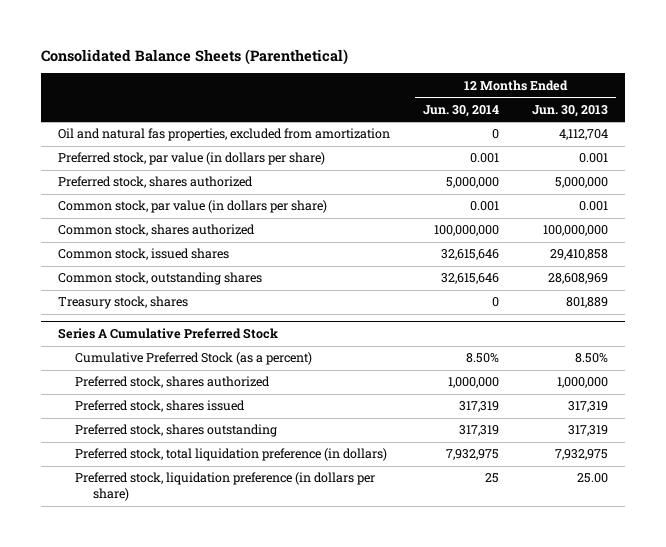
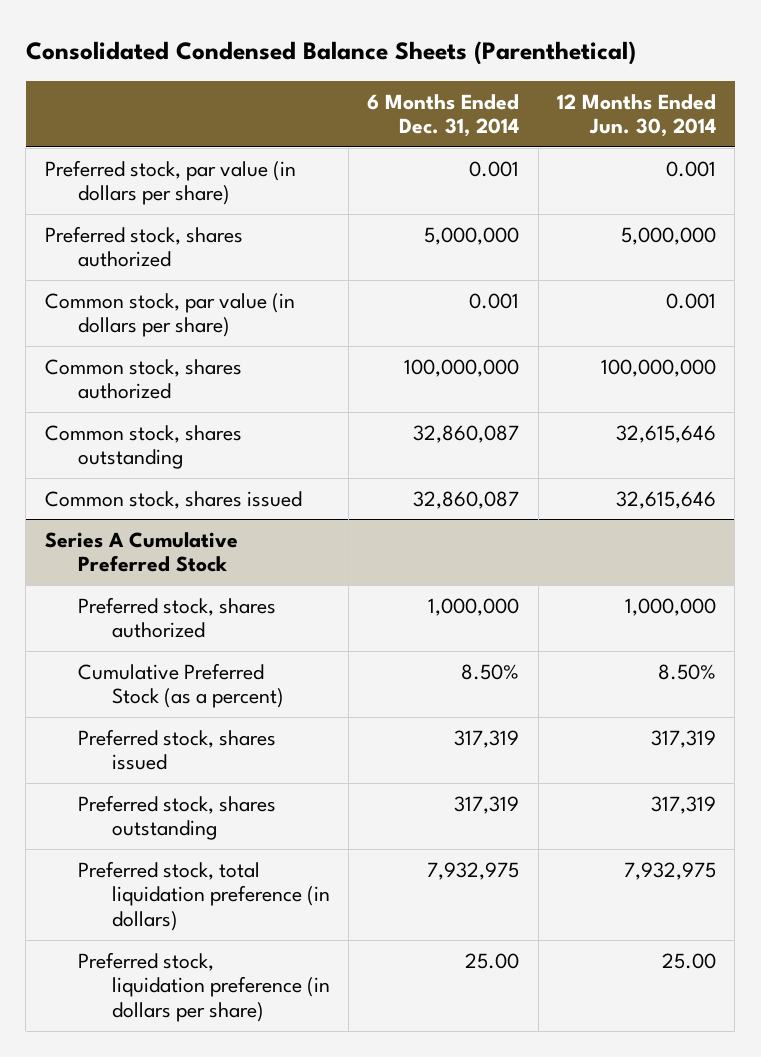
- Consolidated Balance Sheets (Parenthetical)
+ Consolidated Condensed Balance Sheets (Parenthetical)
- | 12 Months Ended Jun. 30, 2014 | 12 Months Ended Jun. 30, 2013
+ | 6 Months Ended Dec. 31, 2014 | 12 Months Ended Jun. 30, 2014
- Oil and natural fas properties, excluded from amortization | 0 | 4,112,704
- Common stock, issued shares | 32,615,646 | 29,410,858
- Common stock, outstanding shares | 32,615,646 | 28,608,969
- Treasury stock, shares | 0 | 801,889
+ Common stock, shares outstanding | 32,860,087 | 32,615,646
+ Common stock, shares issued | 32,860,087 | 32,615,646
@ Series A Cumulative Preferred Stock
moved down: Cumulative Preferred Stock (as a percent) | 8.50% | 8.50%
- Preferred stock, liquidation preference (in dollars per share) | 25 | 25.00
+ Preferred stock, liquidation preference (in dollars per share) | 25.00 | 25.00

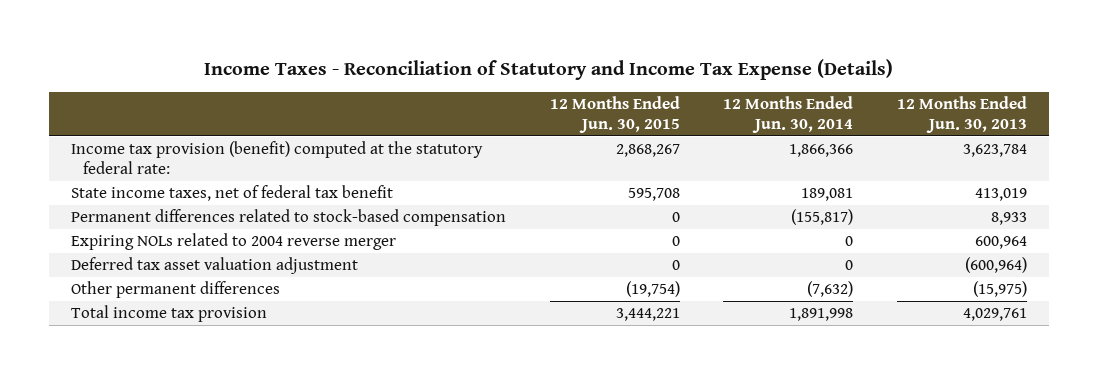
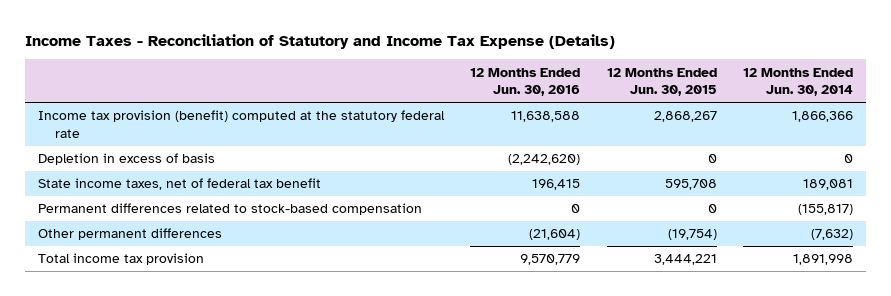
- | 12 Months Ended Jun. 30, 2015 | 12 Months Ended Jun. 30, 2014 | 12 Months Ended Jun. 30, 2013
+ | 12 Months Ended Jun. 30, 2016 | 12 Months Ended Jun. 30, 2015 | 12 Months Ended Jun. 30, 2014
- Income tax provision (benefit) computed at the statutory federal rate: | 2,868,267 | 1,866,366 | 3,623,784
+ Income tax provision (benefit) computed at the statutory federal rate | 11,638,588 | 2,868,267 | 1,866,366
+ Depletion in excess of basis | (2,242,620) | 0 | 0
- Expiring NOLs related to 2004 reverse merger | 0 | 0 | 600,964
- Deferred tax asset valuation adjustment | 0 | 0 | (600,964)

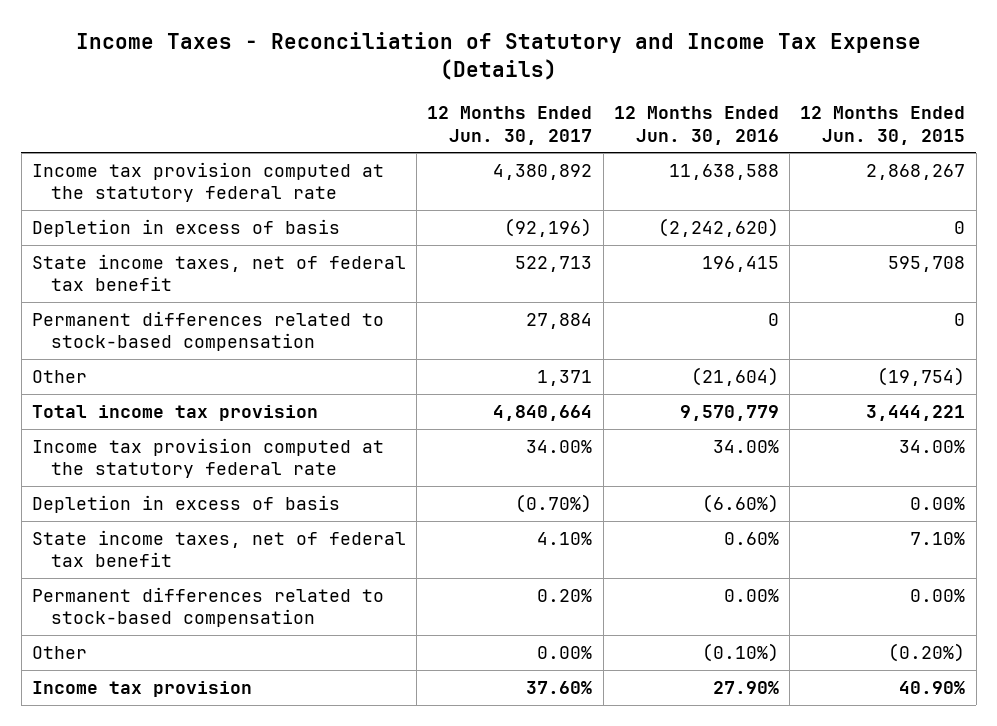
- | 12 Months Ended Jun. 30, 2016 | 12 Months Ended Jun. 30, 2015 | 12 Months Ended Jun. 30, 2014
+ | 12 Months Ended Jun. 30, 2017 | 12 Months Ended Jun. 30, 2016 | 12 Months Ended Jun. 30, 2015
- Income tax provision (benefit) computed at the statutory federal rate | 11,638,588 | 2,868,267 | 1,866,366
+ Income tax provision computed at the statutory federal rate | 4,380,892 | 11,638,588 | 2,868,267
- Other permanent differences | (21,604) | (19,754) | (7,632)
+ Other | 1,371 | (21,604) | (19,754)
+ Income tax provision computed at the statutory federal rate | 34.00% | 34.00% | 34.00%
+ Depletion in excess of basis | (0.70%) | (6.60%) | 0.00%
+ State income taxes, net of federal tax benefit | 4.10% | 0.60% | 7.10%
+ Permanent differences related to stock-based compensation | 0.20% | 0.00% | 0.00%
+ Other | 0.00% | (0.10%) | (0.20%)
+ Income tax provision | 37.60% | 27.90% | 40.90%

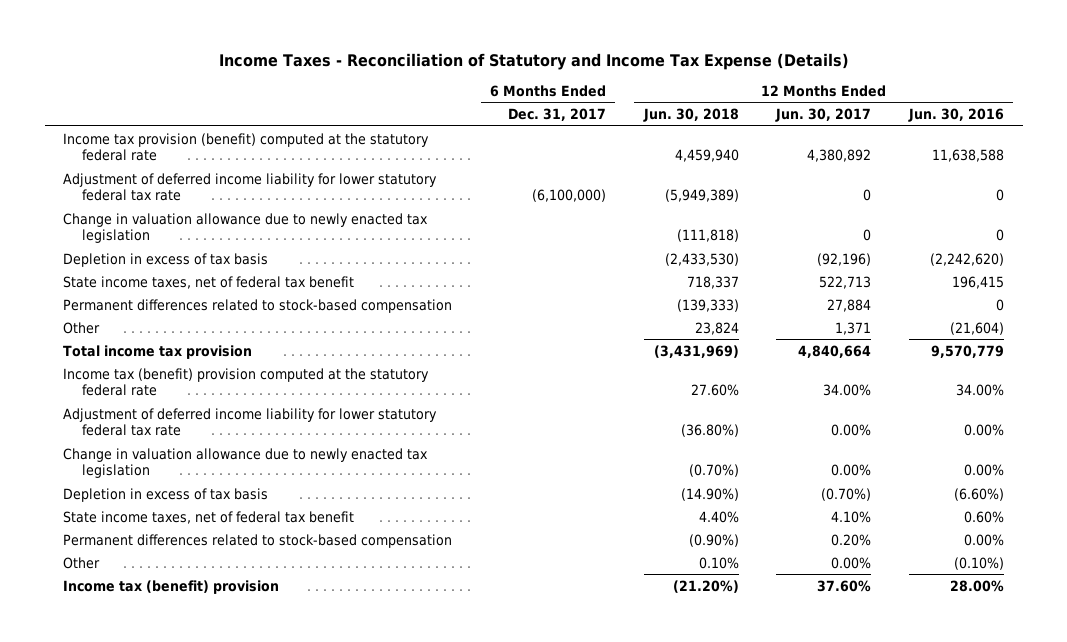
- | 12 Months Ended Jun. 30, 2017 | 12 Months Ended Jun. 30, 2016 | 12 Months Ended Jun. 30, 2015
+ | 6 Months Ended Dec. 31, 2017 | 12 Months Ended Jun. 30, 2018 | 12 Months Ended Jun. 30, 2017 | 12 Months Ended Jun. 30, 2016
- Income tax provision computed at the statutory federal rate | 4,380,892 | 11,638,588 | 2,868,267
- Depletion in excess of basis | (92,196) | (2,242,620) | 0
+ Income tax provision (benefit) computed at the statutory federal rate | | 4,459,940 | 4,380,892 | 11,638,588
+ Adjustment of deferred income liability for lower statutory federal tax rate | (6,100,000) | (5,949,389) | 0 | 0
+ Change in valuation allowance due to newly enacted tax legislation | | (111,818) | 0 | 0
+ Depletion in excess of tax basis | | (2,433,530) | (92,196) | (2,242,620)
- Income tax provision computed at the statutory federal rate | 34.00% | 34.00% | 34.00%
- Depletion in excess of basis | (0.70%) | (6.60%) | 0.00%
+ Income tax (benefit) provision computed at the statutory federal rate | | 27.60% | 34.00% | 34.00%
+ Adjustment of deferred income liability for lower statutory federal tax rate | | (36.80%) | 0.00% | 0.00%
+ Change in valuation allowance due to newly enacted tax legislation | | (0.70%) | 0.00% | 0.00%
+ Depletion in excess of tax basis | | (14.90%) | (0.70%) | (6.60%)
- Income tax provision | 37.60% | 27.90% | 40.90%
+ Income tax (benefit) provision | | (21.20%) | 37.60% | 28.00%

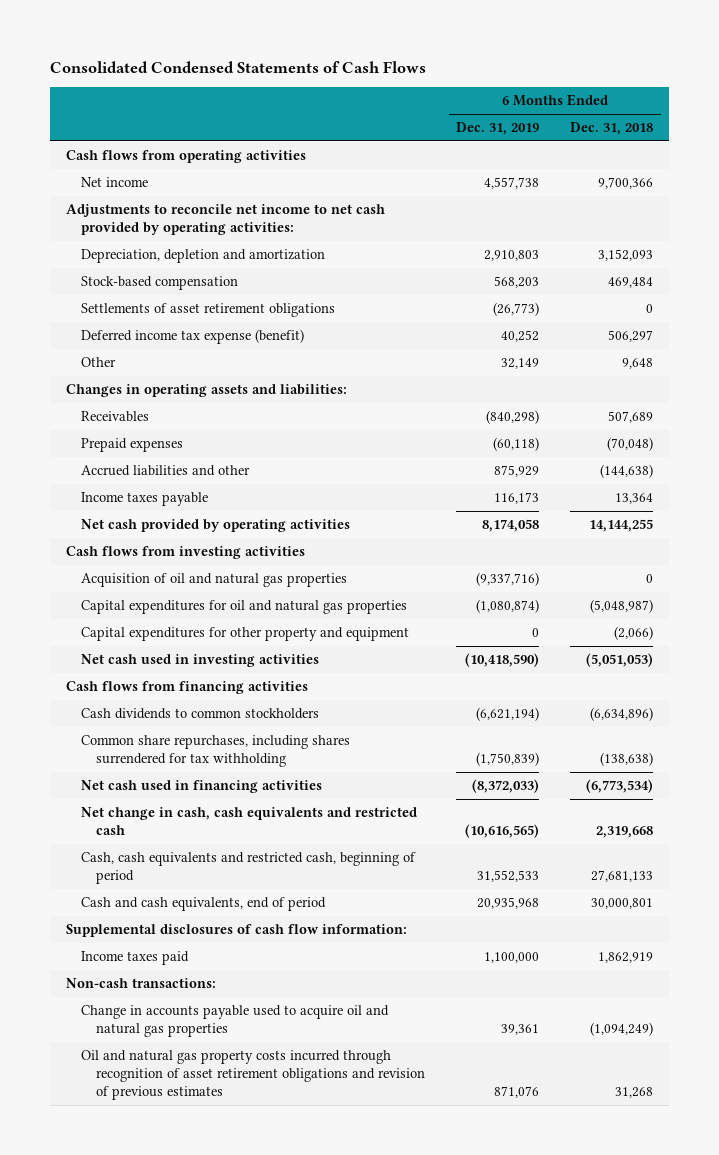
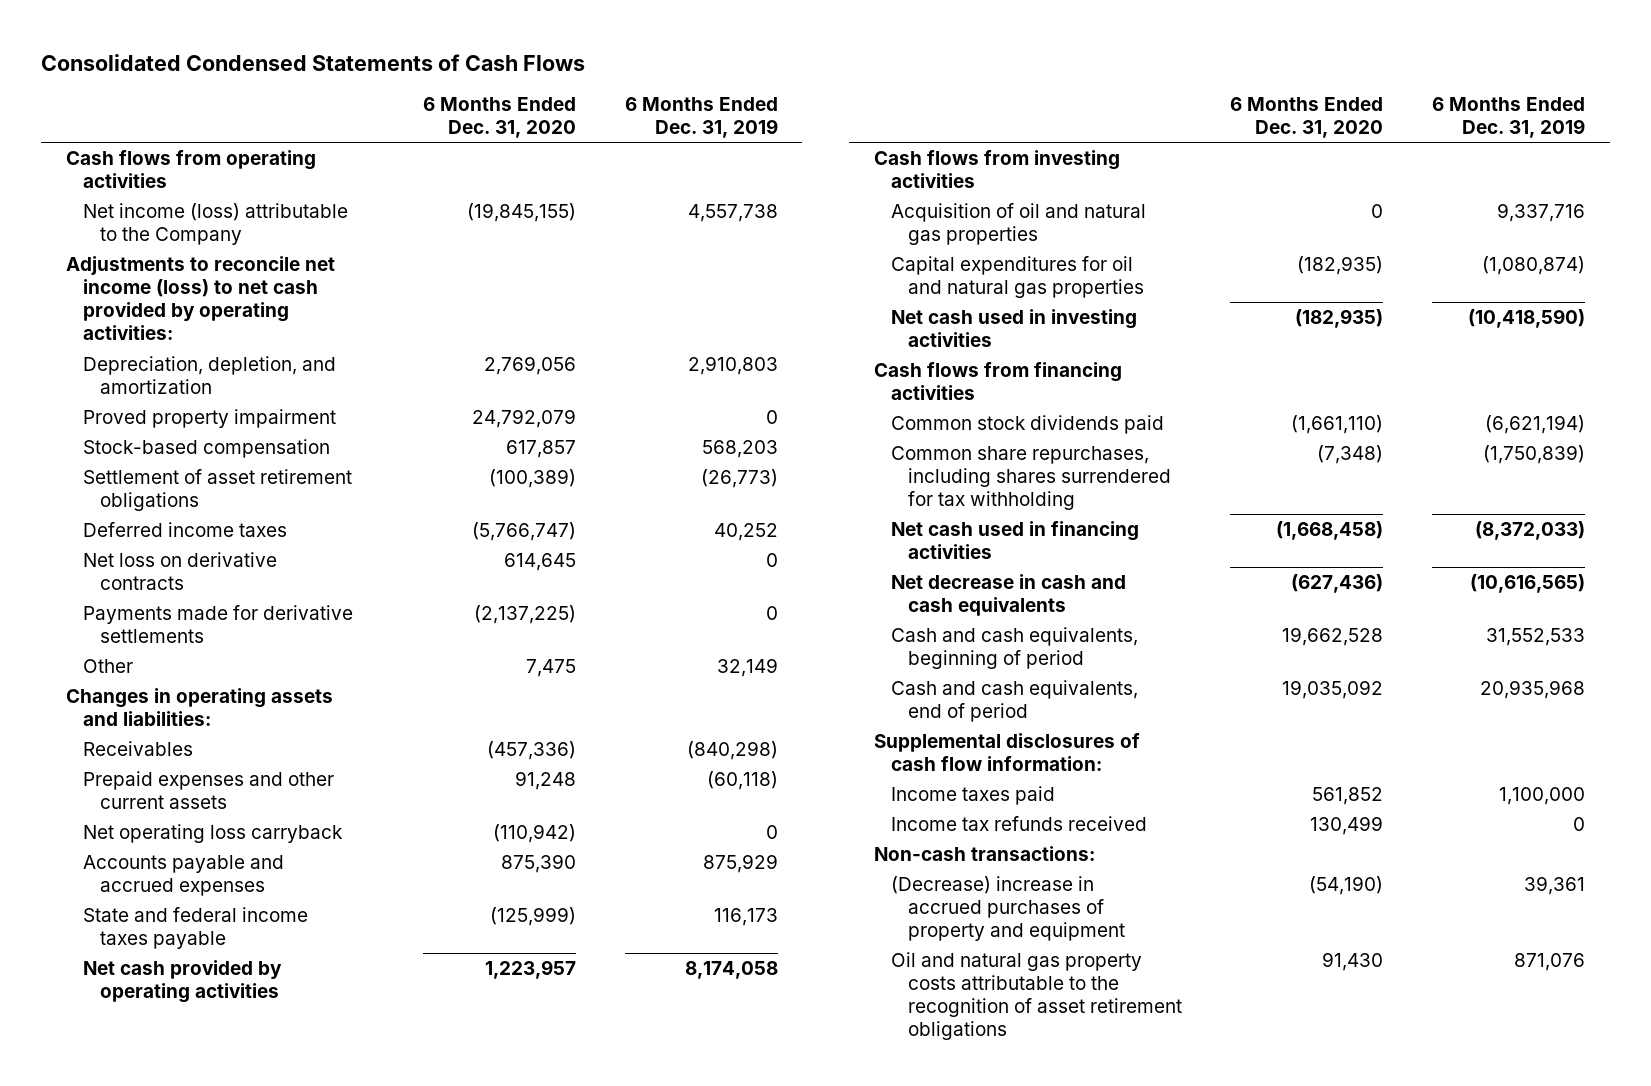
- | 6 Months Ended Dec. 31, 2019 | 6 Months Ended Dec. 31, 2018
+ | 6 Months Ended Dec. 31, 2020 | 6 Months Ended Dec. 31, 2019
- Net income | 4,557,738 | 9,700,366
- Adjustments to reconcile net income to net cash provided by operating activities:
- Depreciation, depletion and amortization | 2,910,803 | 3,152,093
+ Net income (loss) attributable to the Company | (19,845,155) | 4,557,738
+ Adjustments to reconcile net income (loss) to net cash provided by operating activities:
+ Depreciation, depletion, and amortization | 2,769,056 | 2,910,803
+ Proved property impairment | 24,792,079 | 0
- Settlements of asset retirement obligations | (26,773) | 0
- Deferred income tax expense (benefit) | 40,252 | 506,297
+ Settlement of asset retirement obligations | (100,389) | (26,773)
+ Deferred income taxes | (5,766,747) | 40,252
+ Net loss on derivative contracts | 614,645 | 0
+ Payments made for derivative settlements | (2,137,225) | 0
- Prepaid expenses | (60,118) | (70,048)
- Accrued liabilities and other | 875,929 | (144,638)
- Income taxes payable | 116,173 | 13,364
+ Prepaid expenses and other current assets | 91,248 | (60,118)
+ Net operating loss carryback | (110,942) | 0
+ Accounts payable and accrued expenses | 875,390 | 875,929
+ State and federal income taxes payable | (125,999) | 116,173
- Acquisition of oil and natural gas properties | (9,337,716) | 0
+ Acquisition of oil and natural gas properties | 0 | 9,337,716
- Capital expenditures for other property and equipment | 0 | (2,066)
- Cash dividends to common stockholders | (6,621,194) | (6,634,896)
+ Common stock dividends paid | (1,661,110) | (6,621,194)
- Net change in cash, cash equivalents and restricted cash | (10,616,565) | 2,319,668
- Cash, cash equivalents and restricted cash, beginning of period | 31,552,533 | 27,681,133
+ Net decrease in cash and cash equivalents | (627,436) | (10,616,565)
+ Cash and cash equivalents, beginning of period | 19,662,528 | 31,552,533
+ Income tax refunds received | 130,499 | 0
- Change in accounts payable used to acquire oil and natural gas properties | 39,361 | (1,094,249)
- Oil and natural gas property costs incurred through recognition of asset retirement obligations and revision of previous estimates | 871,076 | 31,268
+ (Decrease) increase in accrued purchases of property and equipment | (54,190) | 39,361
+ Oil and natural gas property costs attributable to the recognition of asset retirement obligations | 91,430 | 871,076

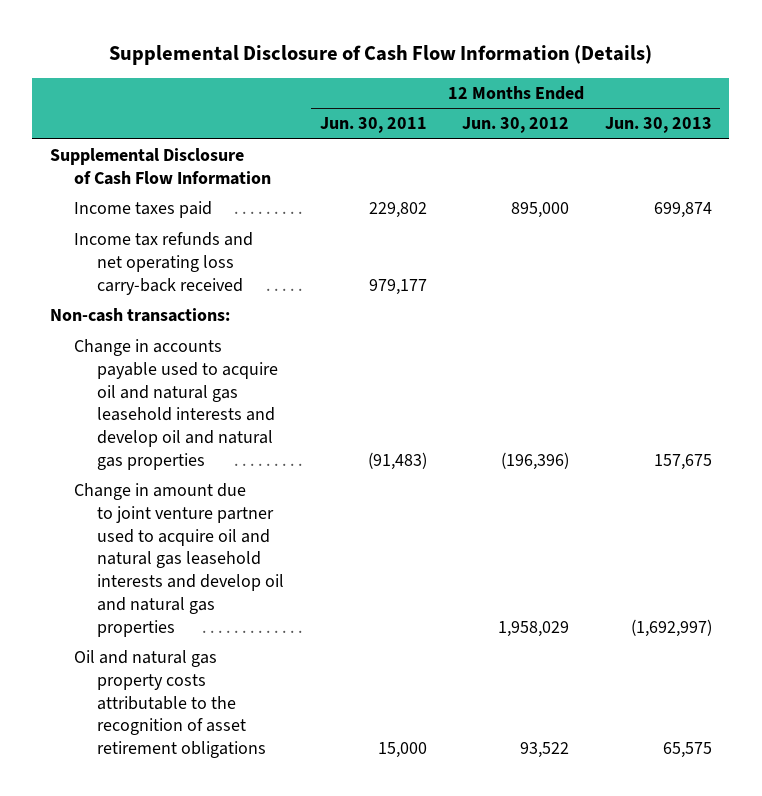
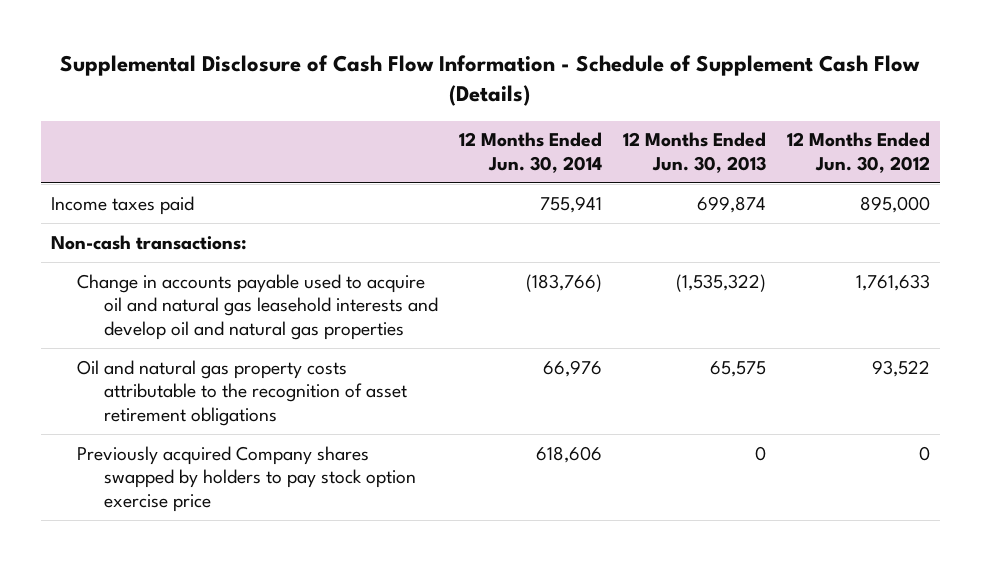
- Supplemental Disclosure of Cash Flow Information (Details)
+ Supplemental Disclosure of Cash Flow Information - Schedule of Supplement Cash Flow (Details)
- | 12 Months Ended Jun. 30, 2011 | 12 Months Ended Jun. 30, 2012 | 12 Months Ended Jun. 30, 2013
+ | 12 Months Ended Jun. 30, 2014 | 12 Months Ended Jun. 30, 2013 | 12 Months Ended Jun. 30, 2012
- Supplemental Disclosure of Cash Flow Information
- Income tax refunds and net operating loss carry-back received | 979,177 | |
- Change in accounts payable used to acquire oil and natural gas leasehold interests and develop oil and natural gas properties | (91,483) | (196,396) | 157,675
- Change in amount due to joint venture partner used to acquire oil and natural gas leasehold interests and develop oil and natural gas properties | | 1,958,029 | (1,692,997)
+ Change in accounts payable used to acquire oil and natural gas leasehold interests and develop oil and natural gas properties | (183,766) | (1,535,322) | 1,761,633
+ Previously acquired Company shares swapped by holders to pay stock option exercise price | 618,606 | 0 | 0

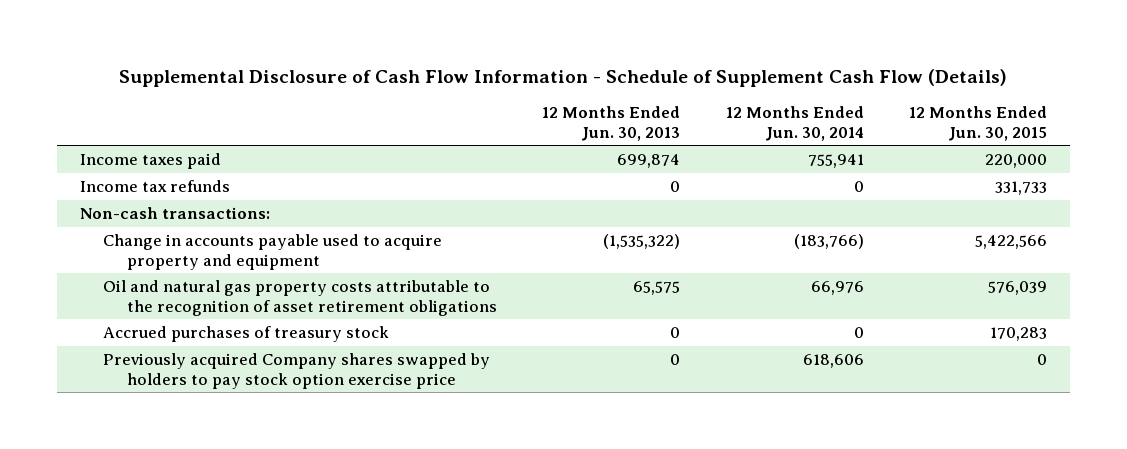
- | 12 Months Ended Jun. 30, 2014 | 12 Months Ended Jun. 30, 2013 | 12 Months Ended Jun. 30, 2012
+ | 12 Months Ended Jun. 30, 2013 | 12 Months Ended Jun. 30, 2014 | 12 Months Ended Jun. 30, 2015
+ Income tax refunds | 0 | 0 | 331,733
- Change in accounts payable used to acquire oil and natural gas leasehold interests and develop oil and natural gas properties | (183,766) | (1,535,322) | 1,761,633
+ Change in accounts payable used to acquire property and equipment | (1,535,322) | (183,766) | 5,422,566
+ Accrued purchases of treasury stock | 0 | 0 | 170,283

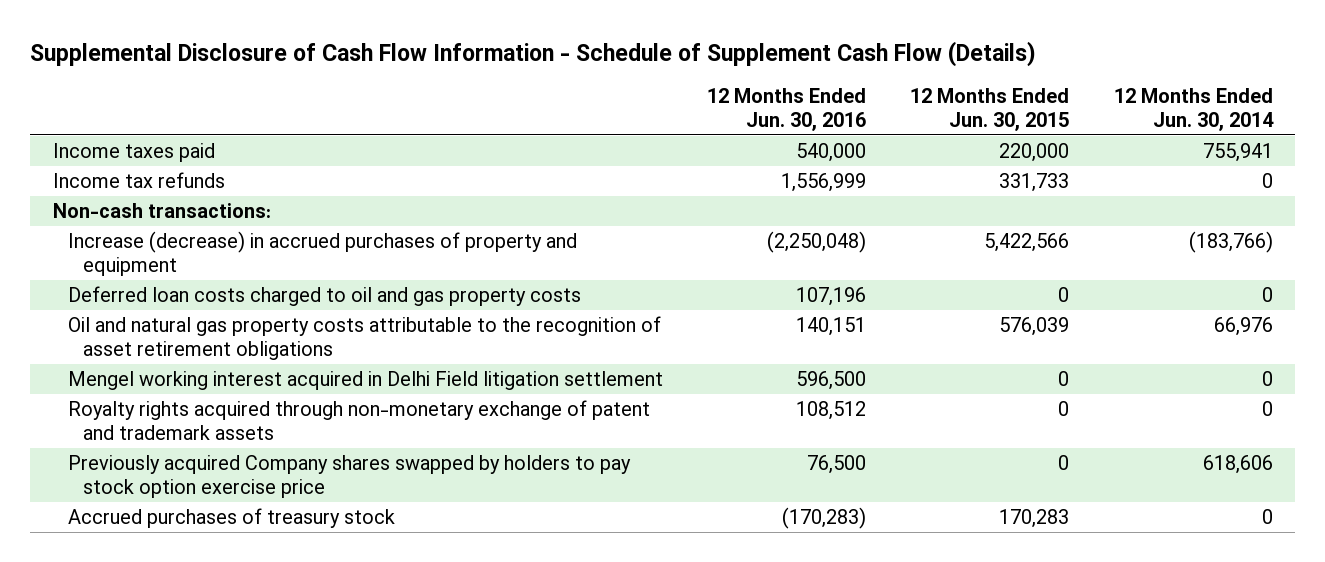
- | 12 Months Ended Jun. 30, 2013 | 12 Months Ended Jun. 30, 2014 | 12 Months Ended Jun. 30, 2015
+ | 12 Months Ended Jun. 30, 2016 | 12 Months Ended Jun. 30, 2015 | 12 Months Ended Jun. 30, 2014
- Change in accounts payable used to acquire property and equipment | (1,535,322) | (183,766) | 5,422,566
+ Increase (decrease) in accrued purchases of property and equipment | (2,250,048) | 5,422,566 | (183,766)
+ Deferred loan costs charged to oil and gas property costs | 107,196 | 0 | 0
+ Mengel working interest acquired in Delhi Field litigation settlement | 596,500 | 0 | 0
+ Royalty rights acquired through non-monetary exchange of patent and trademark assets | 108,512 | 0 | 0
moved down: Accrued purchases of treasury stock | (170,283) | 170,283 | 0

